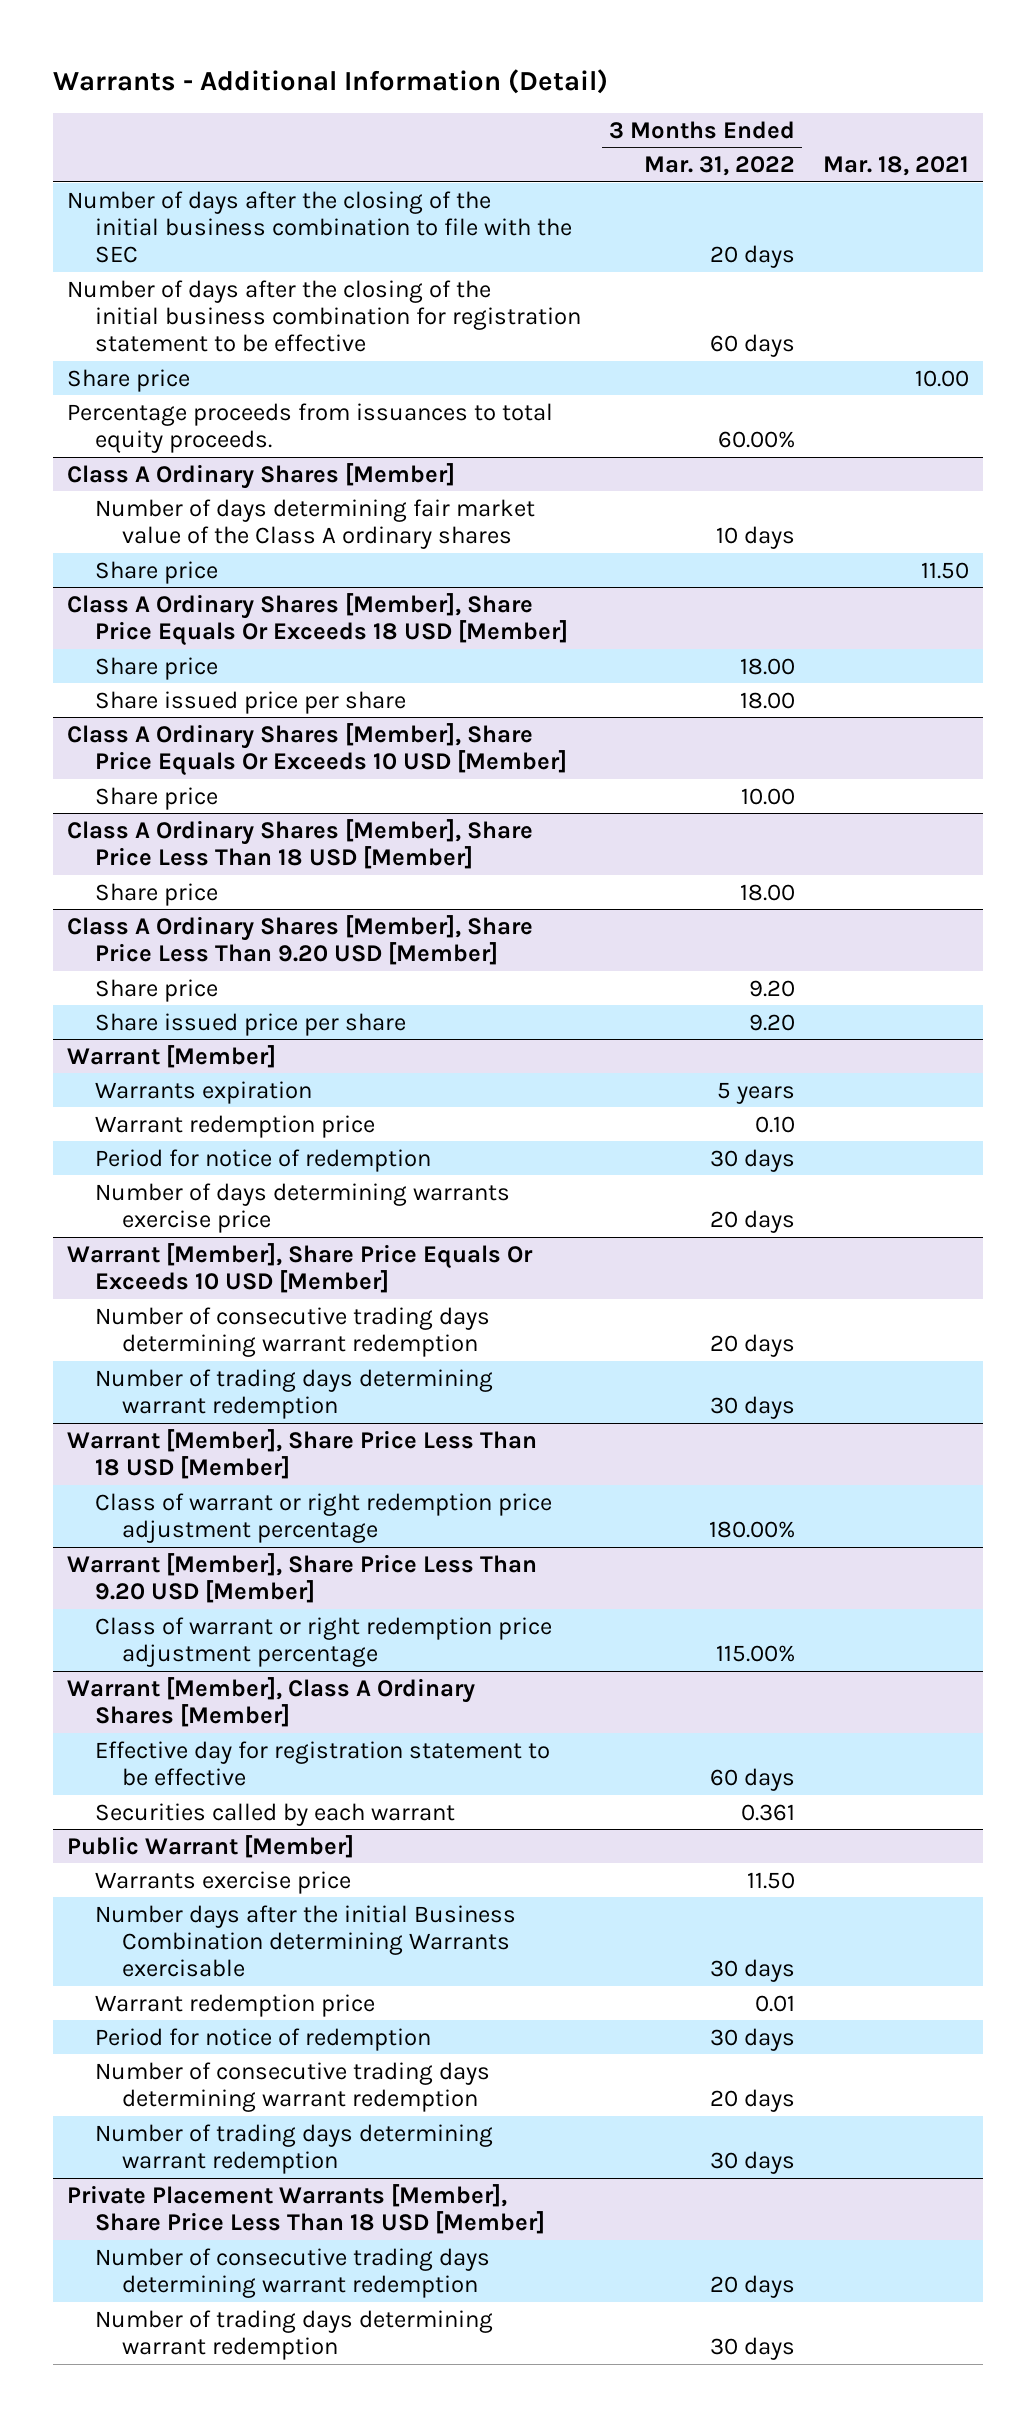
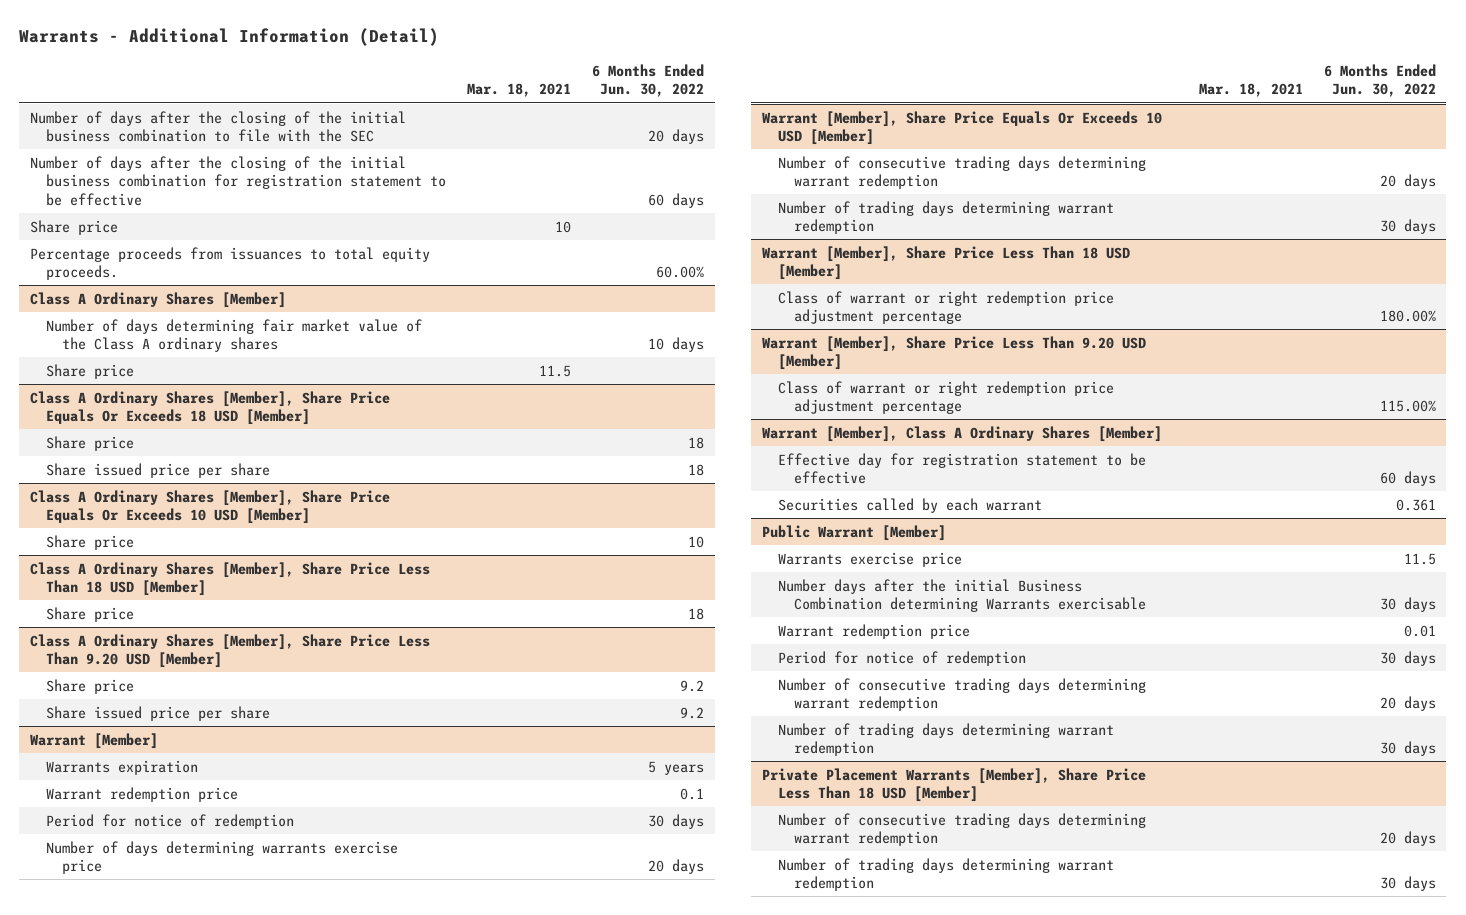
- | 3 Months Ended Mar. 31, 2022 | Mar. 18, 2021
+ | Mar. 18, 2021 | 6 Months Ended Jun. 30, 2022
- Share price | | 10.00
+ Share price | 10 |
@ Class A Ordinary Shares [Member]
- Share price | | 11.50
+ Share price | 11.5 |

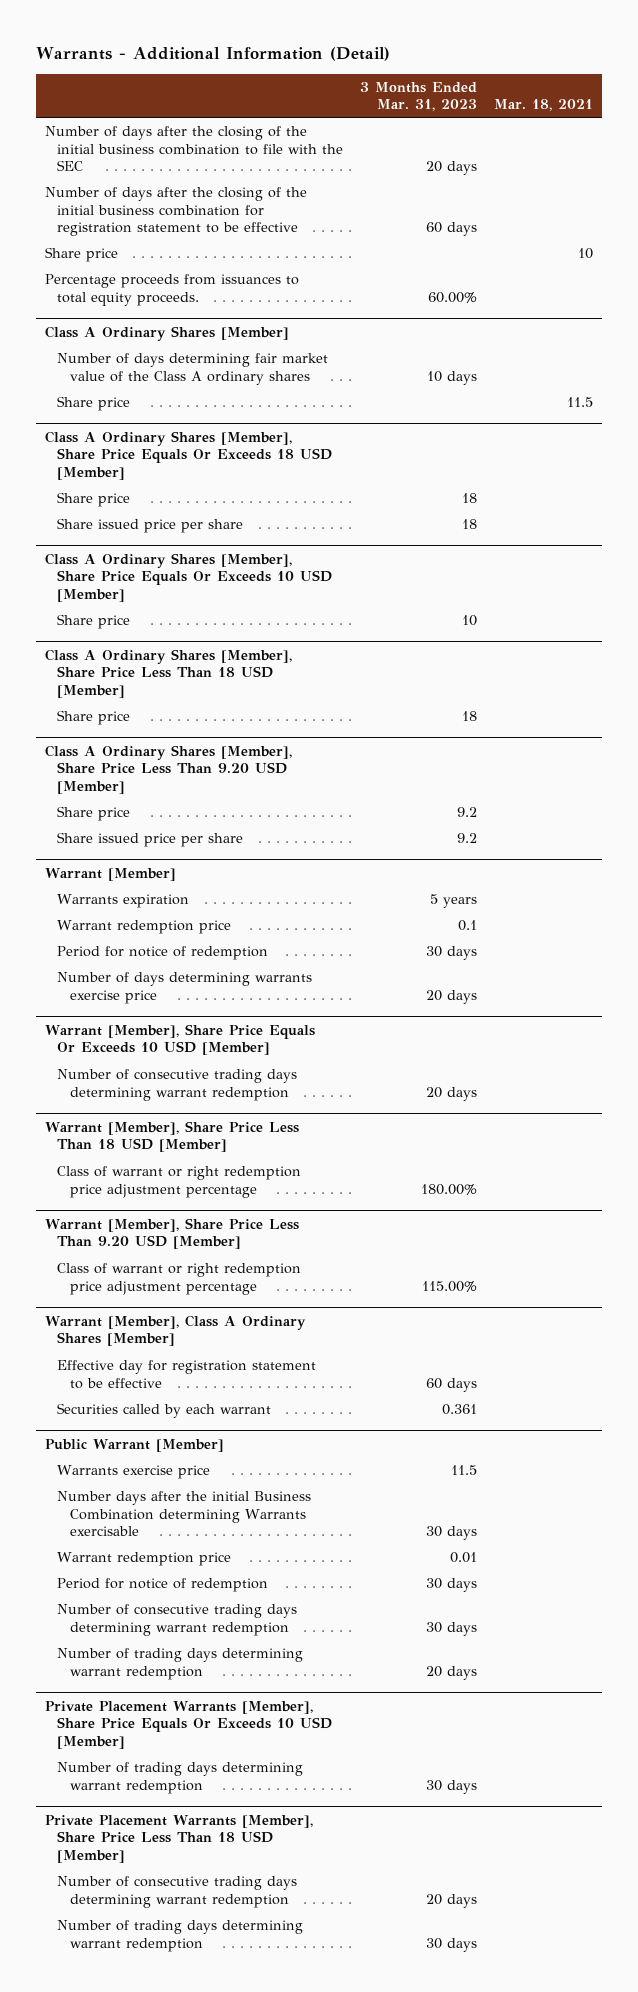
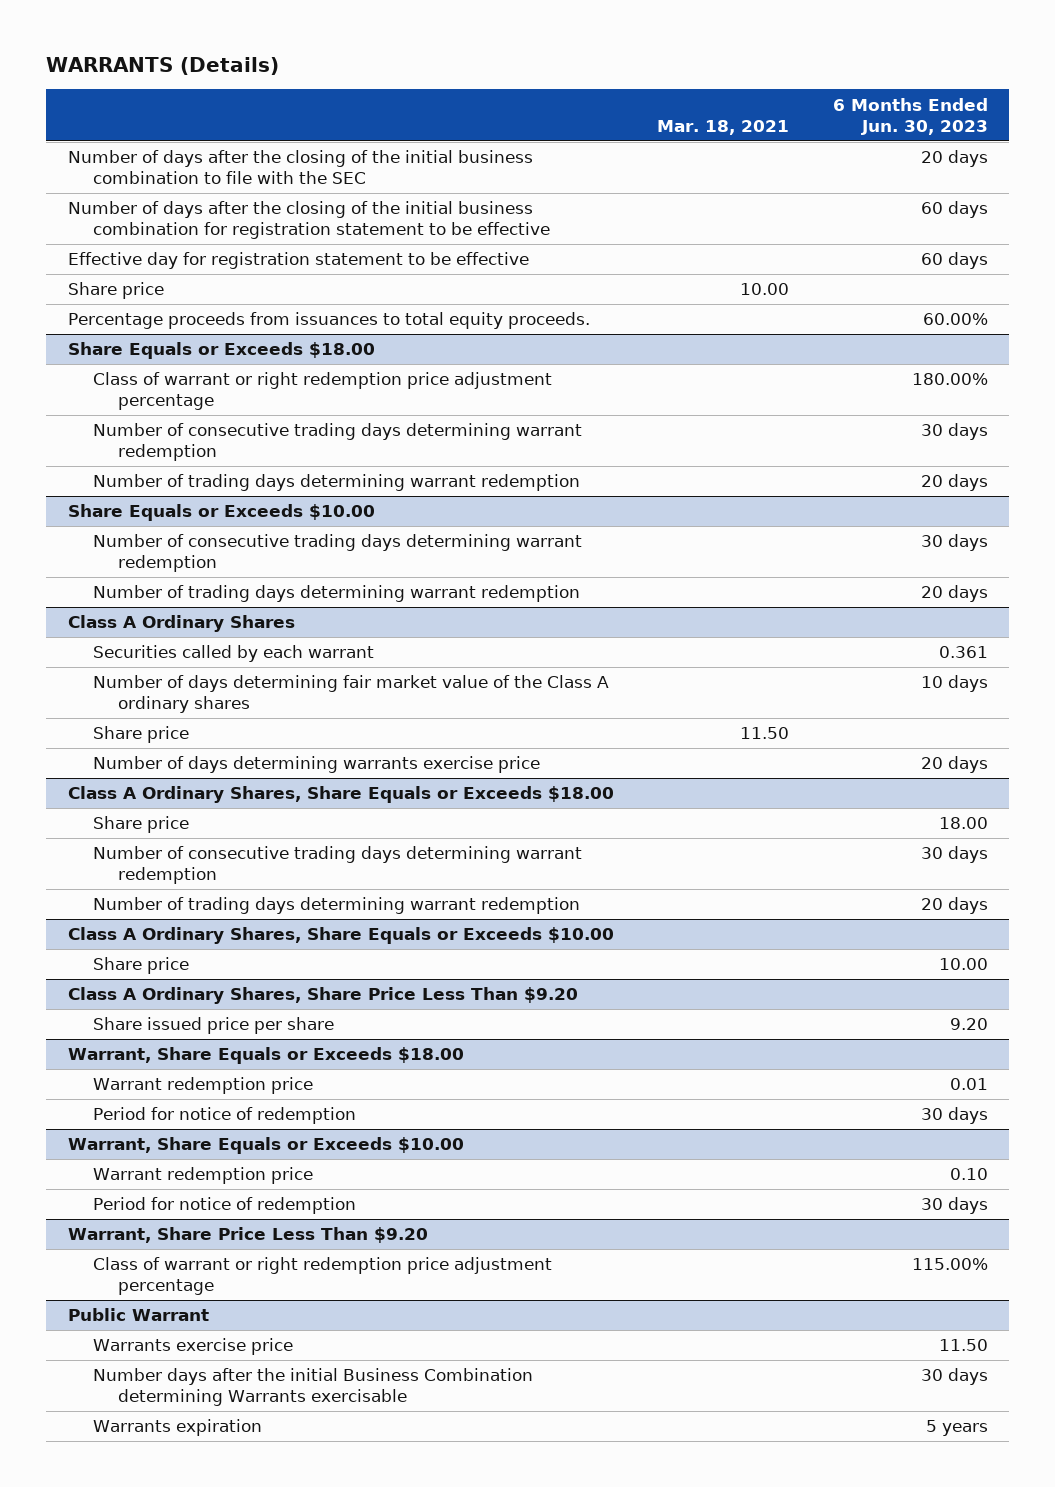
- Warrants - Additional Information (Detail)
+ WARRANTS (Details)
- | 3 Months Ended Mar. 31, 2023 | Mar. 18, 2021
+ | Mar. 18, 2021 | 6 Months Ended Jun. 30, 2023
- Share price | | 10
+ Effective day for registration statement to be effective | | 60 days
+ Share price | 10.00 |
- Class A Ordinary Shares [Member]
+ Share Equals or Exceeds $18.00
+ Class of warrant or right redemption price adjustment percentage | | 180.00%
+ Number of consecutive trading days determining warrant redemption | | 30 days
+ Number of trading days determining warrant redemption | | 20 days
+ Share Equals or Exceeds $10.00
+ Number of consecutive trading days determining warrant redemption | | 30 days
+ Number of trading days determining warrant redemption | | 20 days
+ Class A Ordinary Shares
+ Securities called by each warrant | | 0.361
- Share price | | 11.5
- Class A Ordinary Shares [Member], Share Price Equals Or Exceeds 18 USD [Member]
+ Share price | 11.50 |
+ Number of days determining warrants exercise price | | 20 days
+ Class A Ordinary Shares, Share Equals or Exceeds $18.00
- Share issued price per share | 18 |
- Class A Ordinary Shares [Member], Share Price Equals Or Exceeds 10 USD [Member]
+ Number of consecutive trading days determining warrant redemption | | 30 days
+ Number of trading days determining warrant redemption | | 20 days
+ Class A Ordinary Shares, Share Equals or Exceeds $10.00
- Class A Ordinary Shares [Member], Share Price Less Than 18 USD [Member]
- Share price | 18 |
- Class A Ordinary Shares [Member], Share Price Less Than 9.20 USD [Member]
- Share price | 9.2 |
+ Class A Ordinary Shares, Share Price Less Than $9.20
- Warrant [Member]
- Warrants expiration | 5 years |
+ Warrant, Share Equals or Exceeds $18.00
- Number of days determining warrants exercise price | 20 days |
- Warrant [Member], Share Price Equals Or Exceeds 10 USD [Member]
- Number of consecutive trading days determining warrant redemption | 20 days |
- Warrant [Member], Share Price Less Than 18 USD [Member]
- Class of warrant or right redemption price adjustment percentage | 180.00% |
- Warrant [Member], Share Price Less Than 9.20 USD [Member]
+ Warrant, Share Equals or Exceeds $10.00
+ Warrant redemption price | | 0.10
+ Period for notice of redemption | | 30 days
+ Warrant, Share Price Less Than $9.20
- Warrant [Member], Class A Ordinary Shares [Member]
- Effective day for registration statement to be effective | 60 days |
- Securities called by each warrant | 0.361 |
- Public Warrant [Member]
+ Public Warrant
- Warrant redemption price | 0.01 |
- Period for notice of redemption | 30 days |
- Number of consecutive trading days determining warrant redemption | 30 days |
- Number of trading days determining warrant redemption | 20 days |
- Private Placement Warrants [Member], Share Price Equals Or Exceeds 10 USD [Member]
- Number of trading days determining warrant redemption | 30 days |
- Private Placement Warrants [Member], Share Price Less Than 18 USD [Member]
- Number of consecutive trading days determining warrant redemption | 20 days |
- Number of trading days determining warrant redemption | 30 days |
+ Warrants expiration | | 5 years

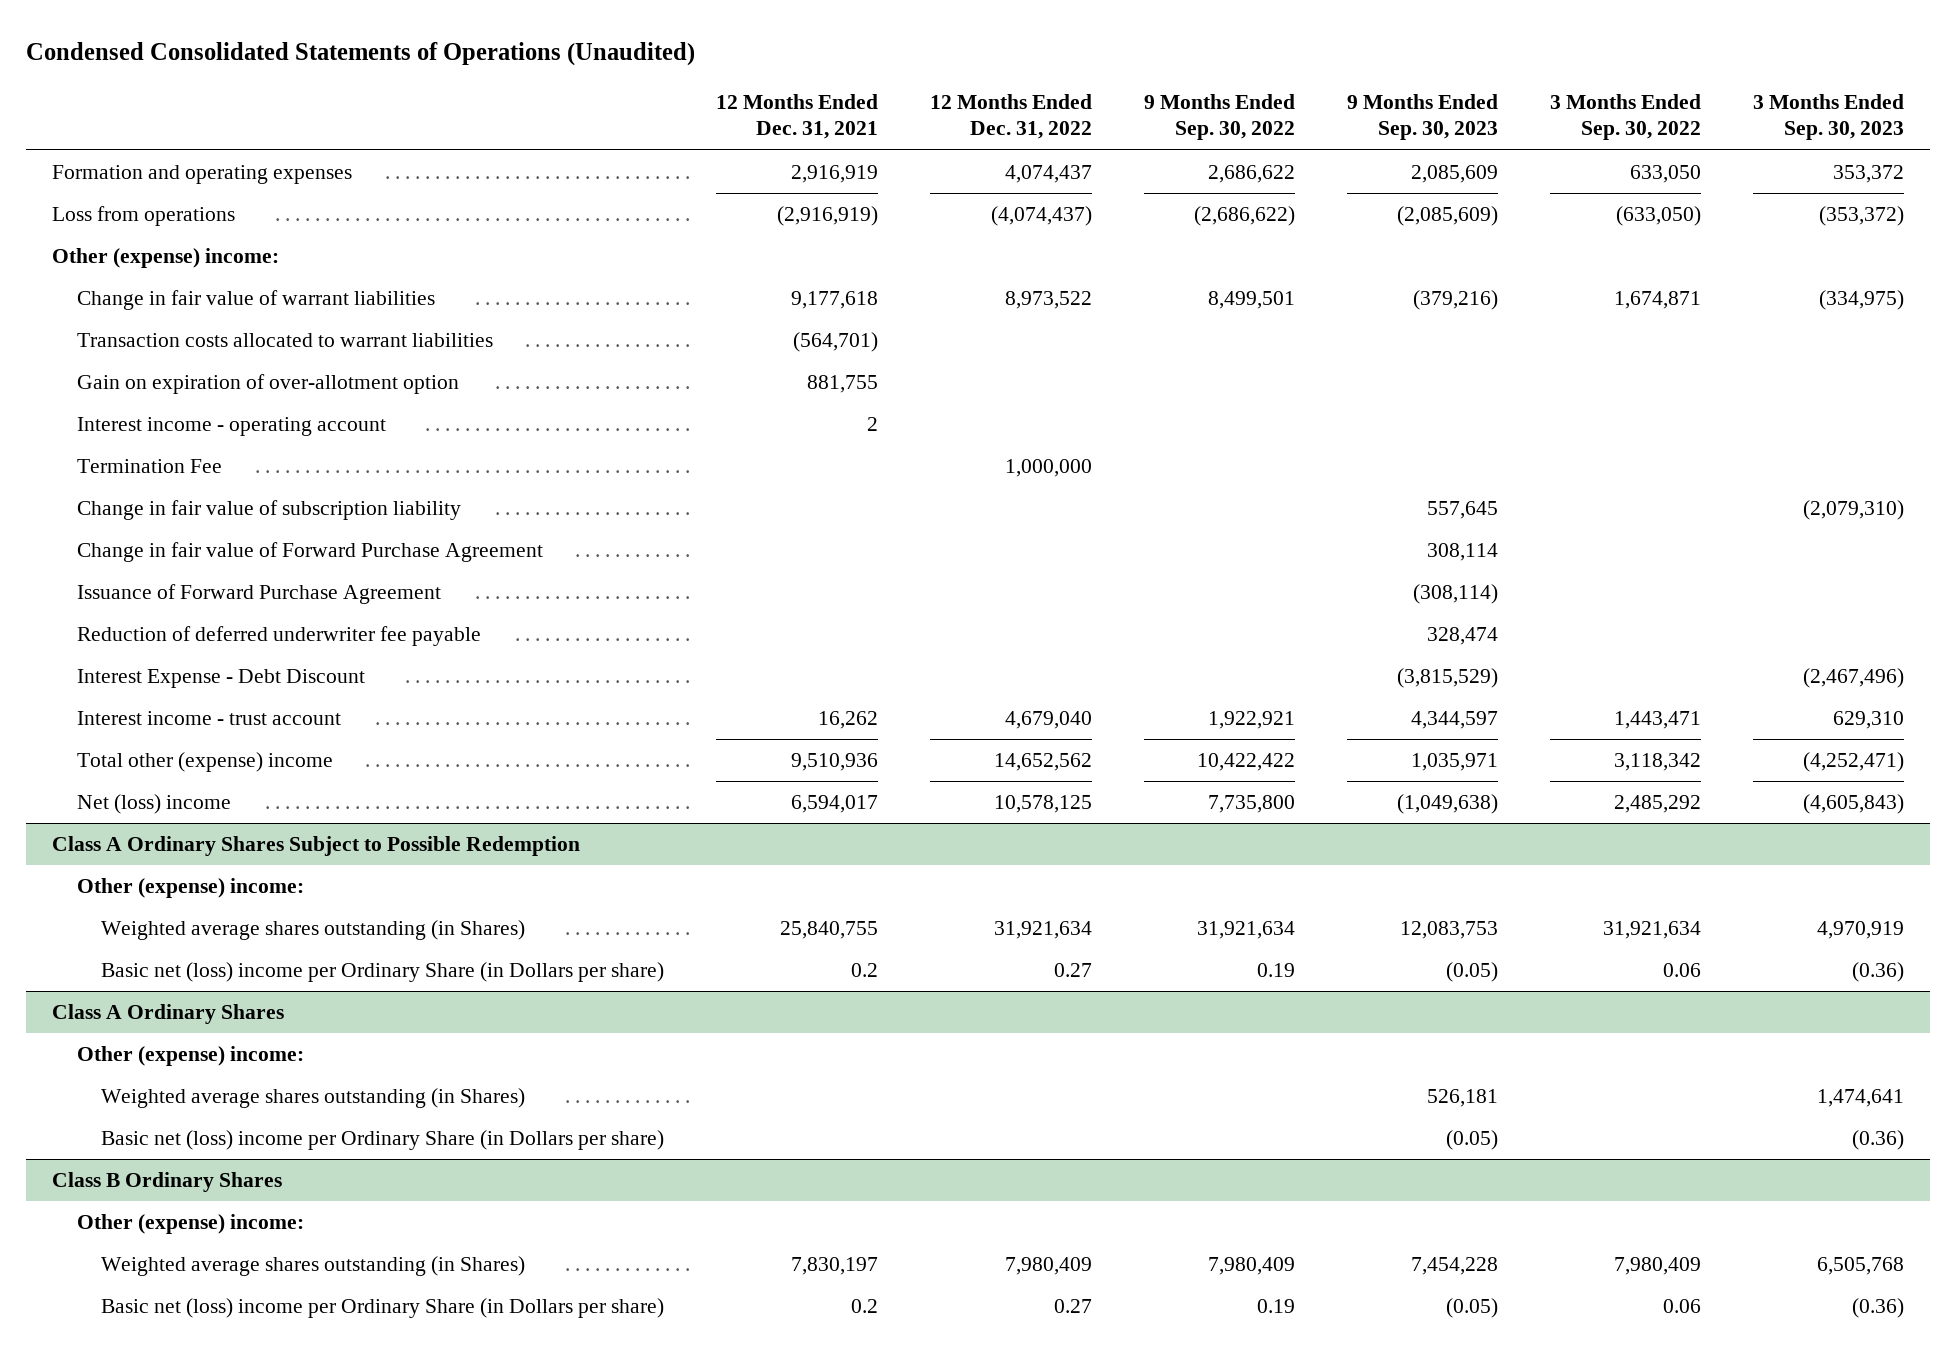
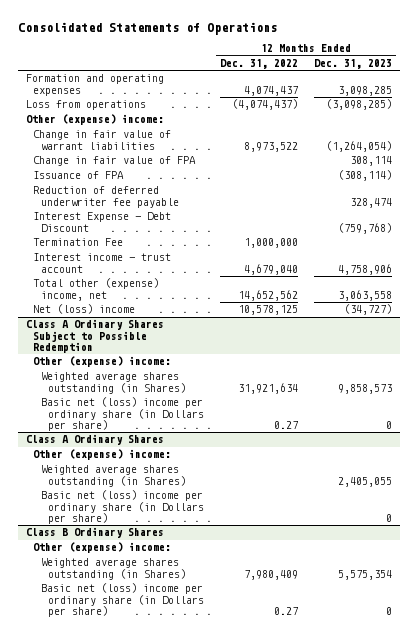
- Condensed Consolidated Statements of Operations (Unaudited)
+ Consolidated Statements of Operations
- | 12 Months Ended Dec. 31, 2021 | 12 Months Ended Dec. 31, 2022 | 9 Months Ended Sep. 30, 2022 | 9 Months Ended Sep. 30, 2023 | 3 Months Ended Sep. 30, 2022 | 3 Months Ended Sep. 30, 2023
+ | 12 Months Ended Dec. 31, 2022 | 12 Months Ended Dec. 31, 2023
- Transaction costs allocated to warrant liabilities | (564,701) | | | | |
- Gain on expiration of over-allotment option | 881,755 | | | | |
- Interest income - operating account | 2 | | | | |
- Change in fair value of subscription liability | | | | 557,645 | | (2,079,310)
- Change in fair value of Forward Purchase Agreement | | | | 308,114 | |
- Issuance of Forward Purchase Agreement | | | | (308,114) | |
+ Change in fair value of FPA | | 308,114
+ Issuance of FPA | | (308,114)
moved down: Termination Fee | 1,000,000 |
- Total other (expense) income | 9,510,936 | 14,652,562 | 10,422,422 | 1,035,971 | 3,118,342 | (4,252,471)
+ Total other (expense) income, net | 14,652,562 | 3,063,558
@ Class A Ordinary Shares Subject to Possible Redemption
- Basic net (loss) income per Ordinary Share (in Dollars per share) | 0.2 | 0.27 | 0.19 | (0.05) | 0.06 | (0.36)
+ Basic net (loss) income per ordinary share (in Dollars per share) | 0.27 | 0
@ Class A Ordinary Shares
- Basic net (loss) income per Ordinary Share (in Dollars per share) | | | | (0.05) | | (0.36)
+ Basic net (loss) income per ordinary share (in Dollars per share) | | 0
@ Class B Ordinary Shares
- Basic net (loss) income per Ordinary Share (in Dollars per share) | 0.2 | 0.27 | 0.19 | (0.05) | 0.06 | (0.36)
+ Basic net (loss) income per ordinary share (in Dollars per share) | 0.27 | 0

